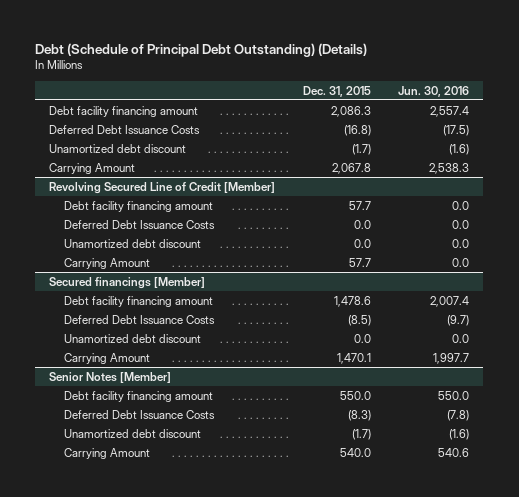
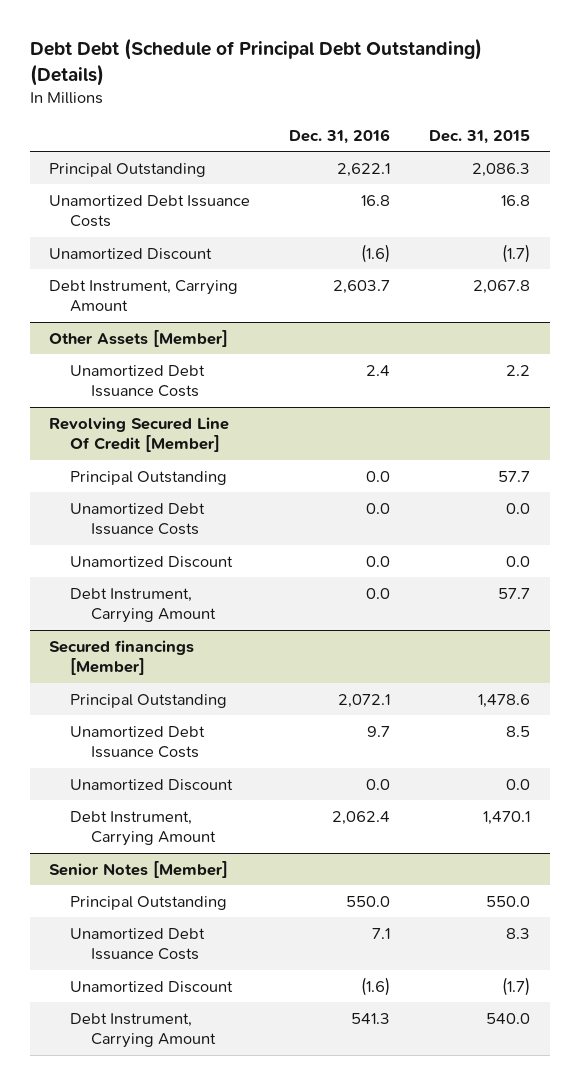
- Debt (Schedule of Principal Debt Outstanding) (Details)
+ Debt Debt (Schedule of Principal Debt Outstanding) (Details)
- | Dec. 31, 2015 | Jun. 30, 2016
+ | Dec. 31, 2016 | Dec. 31, 2015
- Debt facility financing amount | 2,086.3 | 2,557.4
- Deferred Debt Issuance Costs | (16.8) | (17.5)
- Unamortized debt discount | (1.7) | (1.6)
- Carrying Amount | 2,067.8 | 2,538.3
- Revolving Secured Line of Credit [Member]
- Debt facility financing amount | 57.7 | 0.0
- Deferred Debt Issuance Costs | 0.0 | 0.0
- Unamortized debt discount | 0.0 | 0.0
- Carrying Amount | 57.7 | 0.0
+ Principal Outstanding | 2,622.1 | 2,086.3
+ Unamortized Debt Issuance Costs | 16.8 | 16.8
+ Unamortized Discount | (1.6) | (1.7)
+ Debt Instrument, Carrying Amount | 2,603.7 | 2,067.8
+ Other Assets [Member]
+ Unamortized Debt Issuance Costs | 2.4 | 2.2
+ Revolving Secured Line Of Credit [Member]
+ Principal Outstanding | 0.0 | 57.7
+ Unamortized Debt Issuance Costs | 0.0 | 0.0
+ Unamortized Discount | 0.0 | 0.0
+ Debt Instrument, Carrying Amount | 0.0 | 57.7
@ Secured financings [Member]
- Debt facility financing amount | 1,478.6 | 2,007.4
- Deferred Debt Issuance Costs | (8.5) | (9.7)
- Unamortized debt discount | 0.0 | 0.0
- Carrying Amount | 1,470.1 | 1,997.7
+ Principal Outstanding | 2,072.1 | 1,478.6
+ Unamortized Debt Issuance Costs | 9.7 | 8.5
+ Unamortized Discount | 0.0 | 0.0
+ Debt Instrument, Carrying Amount | 2,062.4 | 1,470.1
@ Senior Notes [Member]
- Debt facility financing amount | 550.0 | 550.0
- Deferred Debt Issuance Costs | (8.3) | (7.8)
- Unamortized debt discount | (1.7) | (1.6)
- Carrying Amount | 540.0 | 540.6
+ Principal Outstanding | 550.0 | 550.0
+ Unamortized Debt Issuance Costs | 7.1 | 8.3
+ Unamortized Discount | (1.6) | (1.7)
+ Debt Instrument, Carrying Amount | 541.3 | 540.0

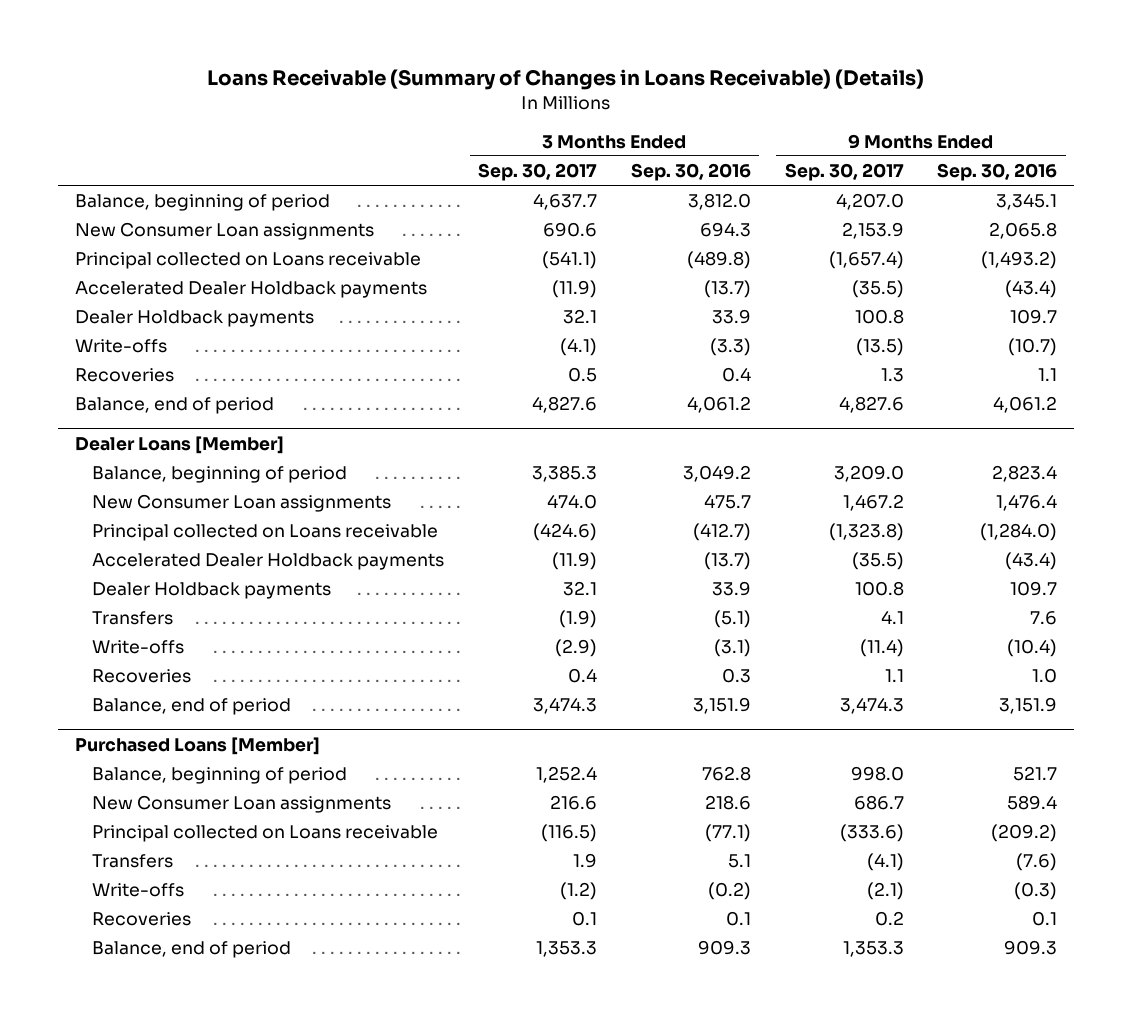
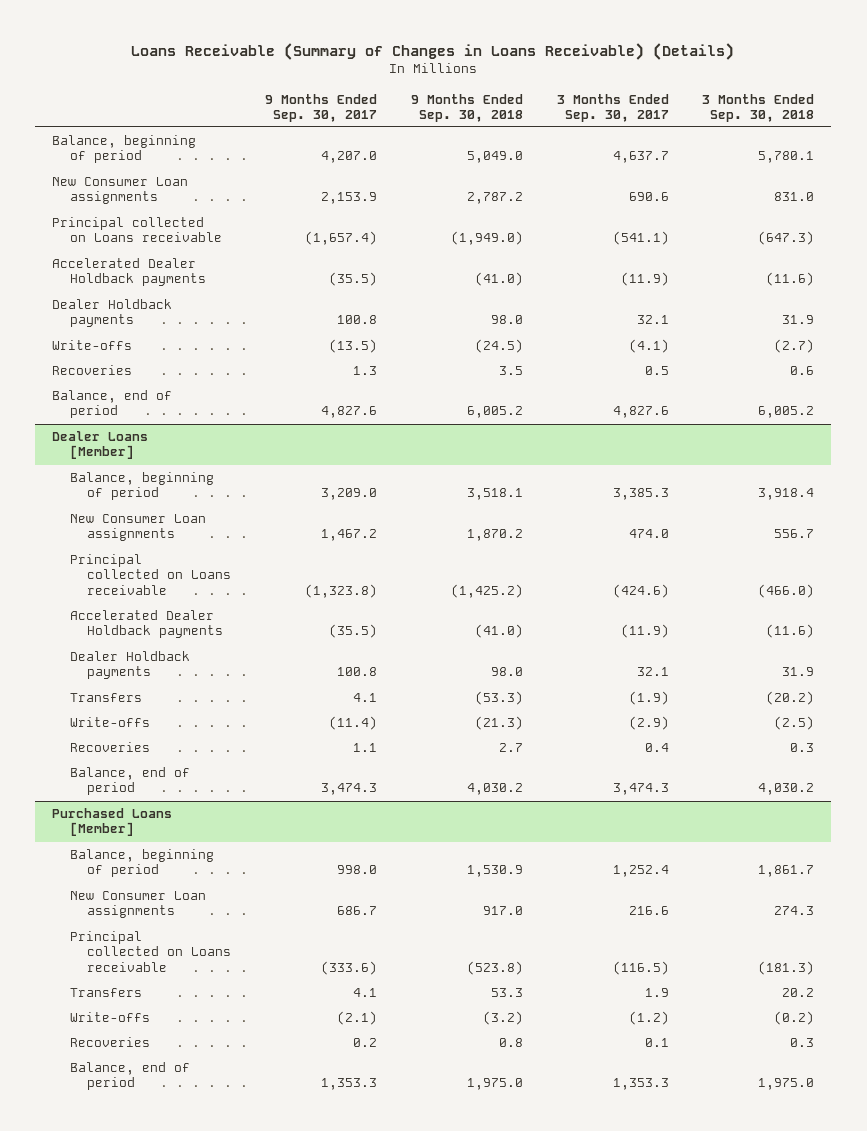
- | 3 Months Ended Sep. 30, 2017 | 3 Months Ended Sep. 30, 2016 | 9 Months Ended Sep. 30, 2017 | 9 Months Ended Sep. 30, 2016
+ | 9 Months Ended Sep. 30, 2017 | 9 Months Ended Sep. 30, 2018 | 3 Months Ended Sep. 30, 2017 | 3 Months Ended Sep. 30, 2018
@ Purchased Loans [Member]
- Transfers | 1.9 | 5.1 | (4.1) | (7.6)
+ Transfers | 4.1 | 53.3 | 1.9 | 20.2

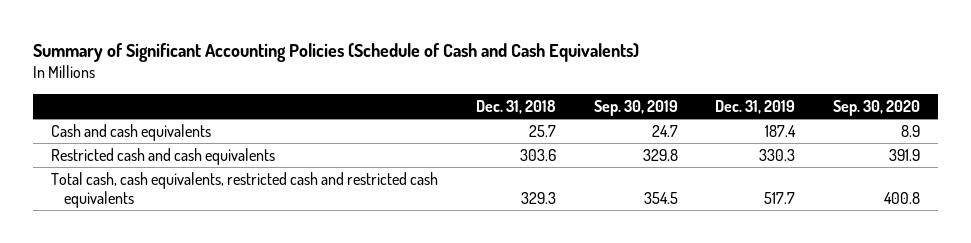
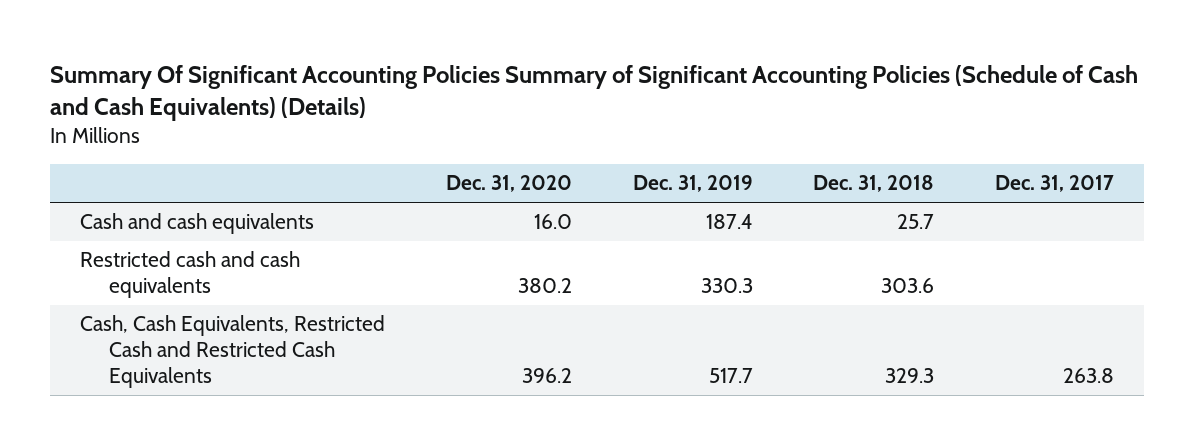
- Summary of Significant Accounting Policies (Schedule of Cash and Cash Equivalents)
+ Summary Of Significant Accounting Policies Summary of Significant Accounting Policies (Schedule of Cash and Cash Equivalents) (Details)
- | Dec. 31, 2018 | Sep. 30, 2019 | Dec. 31, 2019 | Sep. 30, 2020
+ | Dec. 31, 2020 | Dec. 31, 2019 | Dec. 31, 2018 | Dec. 31, 2017
- Total cash, cash equivalents, restricted cash and restricted cash equivalents | 329.3 | 354.5 | 517.7 | 400.8
+ Cash, Cash Equivalents, Restricted Cash and Restricted Cash Equivalents | 396.2 | 517.7 | 329.3 | 263.8

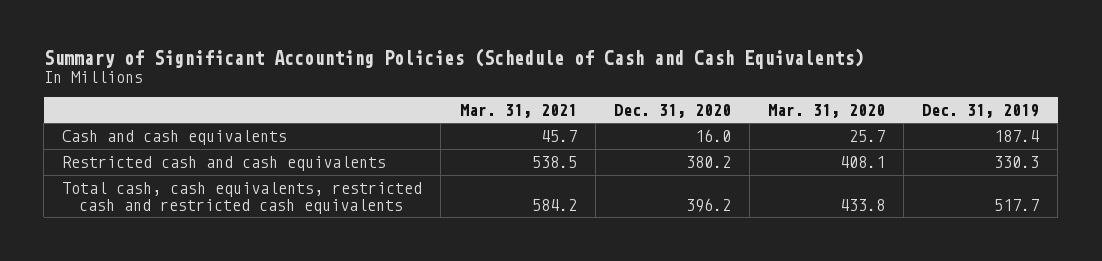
- Summary Of Significant Accounting Policies Summary of Significant Accounting Policies (Schedule of Cash and Cash Equivalents) (Details)
+ Summary of Significant Accounting Policies (Schedule of Cash and Cash Equivalents)
- | Dec. 31, 2020 | Dec. 31, 2019 | Dec. 31, 2018 | Dec. 31, 2017
+ | Mar. 31, 2021 | Dec. 31, 2020 | Mar. 31, 2020 | Dec. 31, 2019
- Cash, Cash Equivalents, Restricted Cash and Restricted Cash Equivalents | 396.2 | 517.7 | 329.3 | 263.8
+ Total cash, cash equivalents, restricted cash and restricted cash equivalents | 584.2 | 396.2 | 433.8 | 517.7

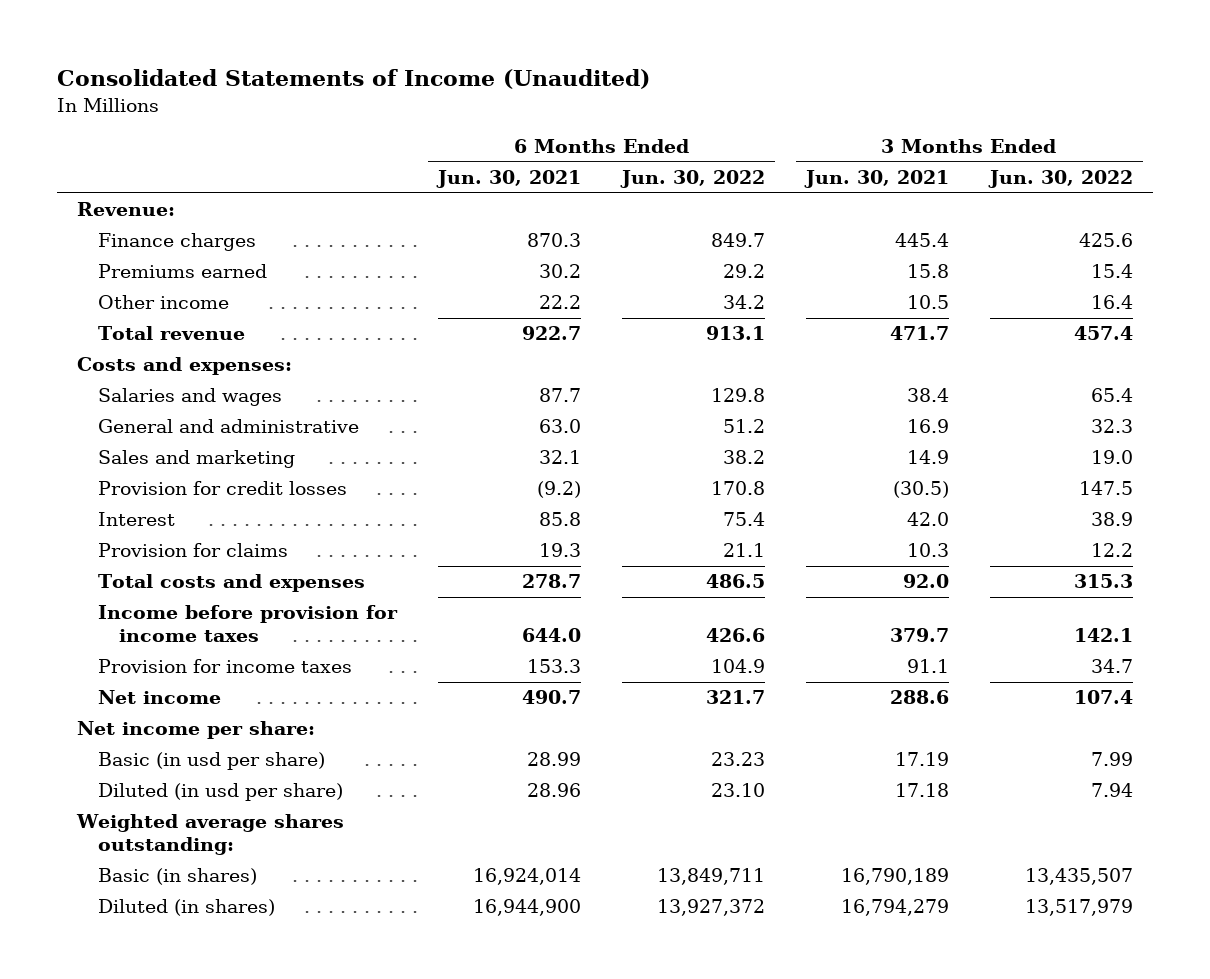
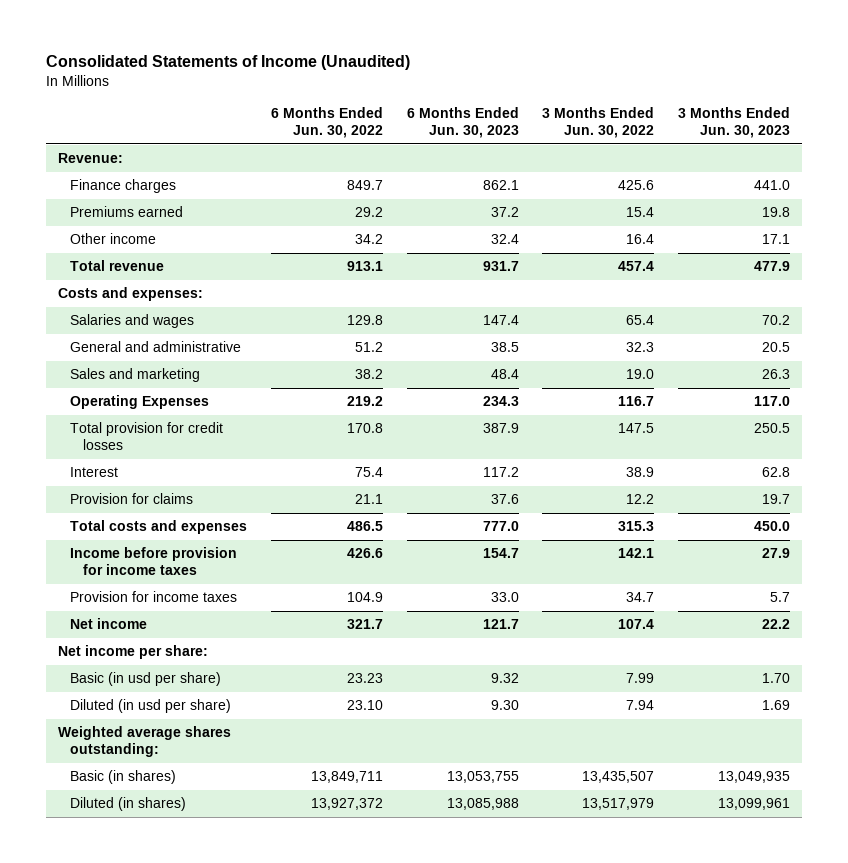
- | 6 Months Ended Jun. 30, 2021 | 6 Months Ended Jun. 30, 2022 | 3 Months Ended Jun. 30, 2021 | 3 Months Ended Jun. 30, 2022
+ | 6 Months Ended Jun. 30, 2022 | 6 Months Ended Jun. 30, 2023 | 3 Months Ended Jun. 30, 2022 | 3 Months Ended Jun. 30, 2023
- Provision for credit losses | (9.2) | 170.8 | (30.5) | 147.5
+ Operating Expenses | 219.2 | 234.3 | 116.7 | 117.0
+ Total provision for credit losses | 170.8 | 387.9 | 147.5 | 250.5

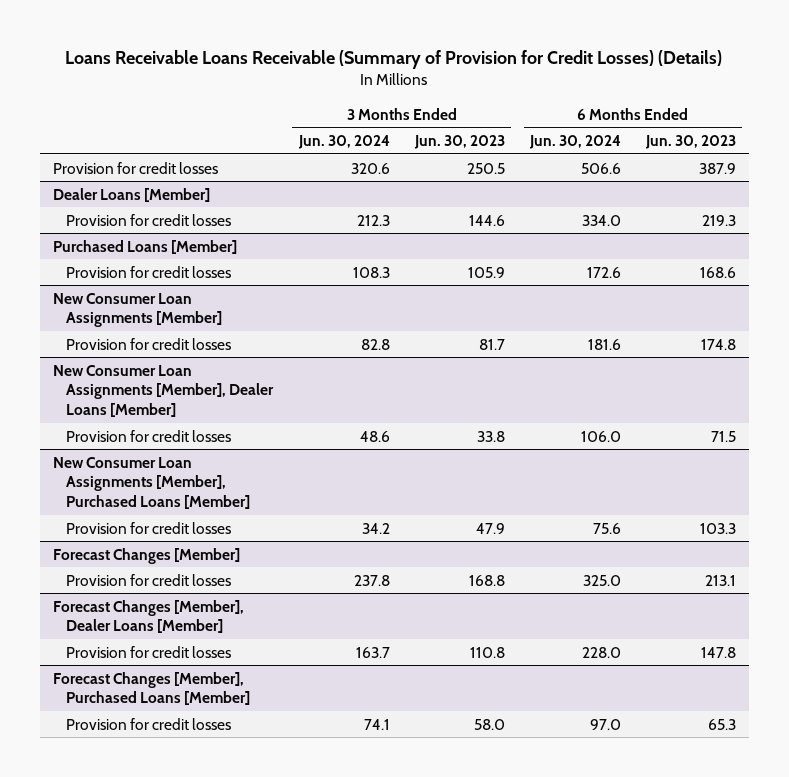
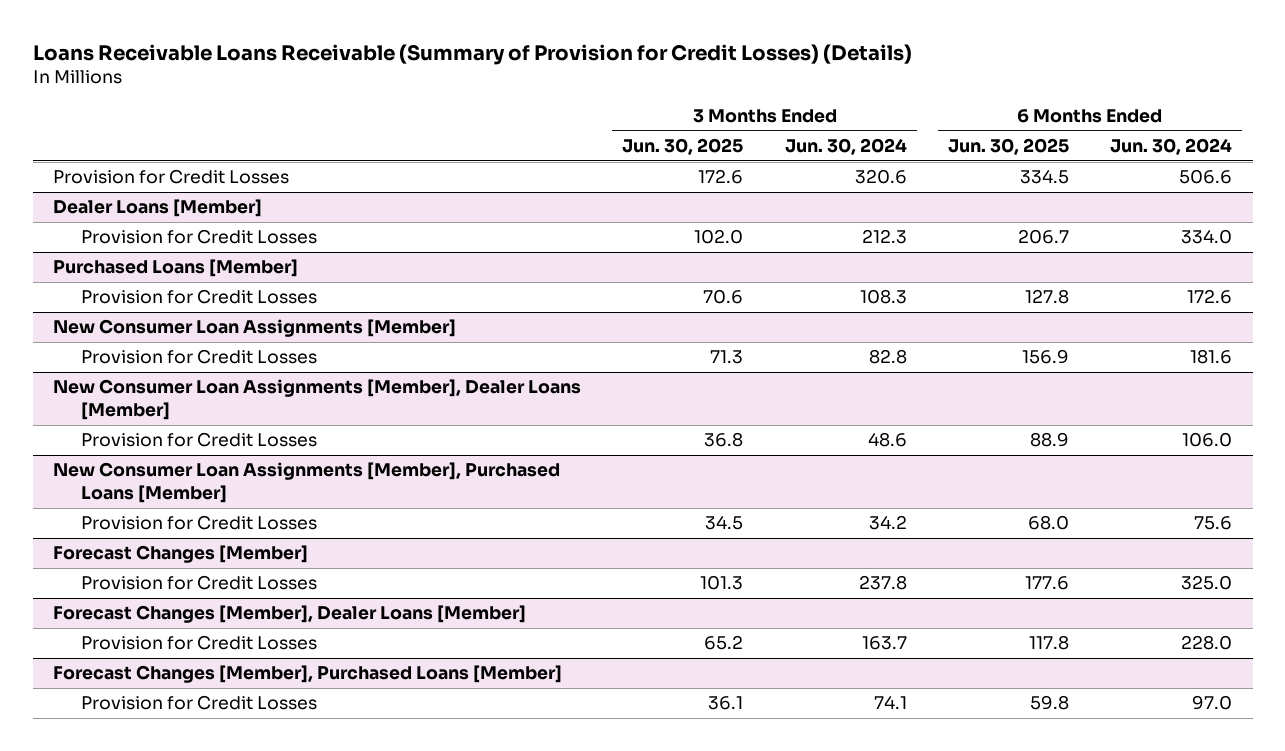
- | 3 Months Ended Jun. 30, 2024 | 3 Months Ended Jun. 30, 2023 | 6 Months Ended Jun. 30, 2024 | 6 Months Ended Jun. 30, 2023
+ | 3 Months Ended Jun. 30, 2025 | 3 Months Ended Jun. 30, 2024 | 6 Months Ended Jun. 30, 2025 | 6 Months Ended Jun. 30, 2024
- Provision for credit losses | 320.6 | 250.5 | 506.6 | 387.9
+ Provision for Credit Losses | 172.6 | 320.6 | 334.5 | 506.6
@ Dealer Loans [Member]
- Provision for credit losses | 212.3 | 144.6 | 334.0 | 219.3
+ Provision for Credit Losses | 102.0 | 212.3 | 206.7 | 334.0
@ Purchased Loans [Member]
- Provision for credit losses | 108.3 | 105.9 | 172.6 | 168.6
+ Provision for Credit Losses | 70.6 | 108.3 | 127.8 | 172.6
@ New Consumer Loan Assignments [Member]
- Provision for credit losses | 82.8 | 81.7 | 181.6 | 174.8
+ Provision for Credit Losses | 71.3 | 82.8 | 156.9 | 181.6
@ New Consumer Loan Assignments [Member], Dealer Loans [Member]
- Provision for credit losses | 48.6 | 33.8 | 106.0 | 71.5
+ Provision for Credit Losses | 36.8 | 48.6 | 88.9 | 106.0
@ New Consumer Loan Assignments [Member], Purchased Loans [Member]
- Provision for credit losses | 34.2 | 47.9 | 75.6 | 103.3
+ Provision for Credit Losses | 34.5 | 34.2 | 68.0 | 75.6
@ Forecast Changes [Member]
- Provision for credit losses | 237.8 | 168.8 | 325.0 | 213.1
+ Provision for Credit Losses | 101.3 | 237.8 | 177.6 | 325.0
@ Forecast Changes [Member], Dealer Loans [Member]
- Provision for credit losses | 163.7 | 110.8 | 228.0 | 147.8
+ Provision for Credit Losses | 65.2 | 163.7 | 117.8 | 228.0
@ Forecast Changes [Member], Purchased Loans [Member]
- Provision for credit losses | 74.1 | 58.0 | 97.0 | 65.3
+ Provision for Credit Losses | 36.1 | 74.1 | 59.8 | 97.0

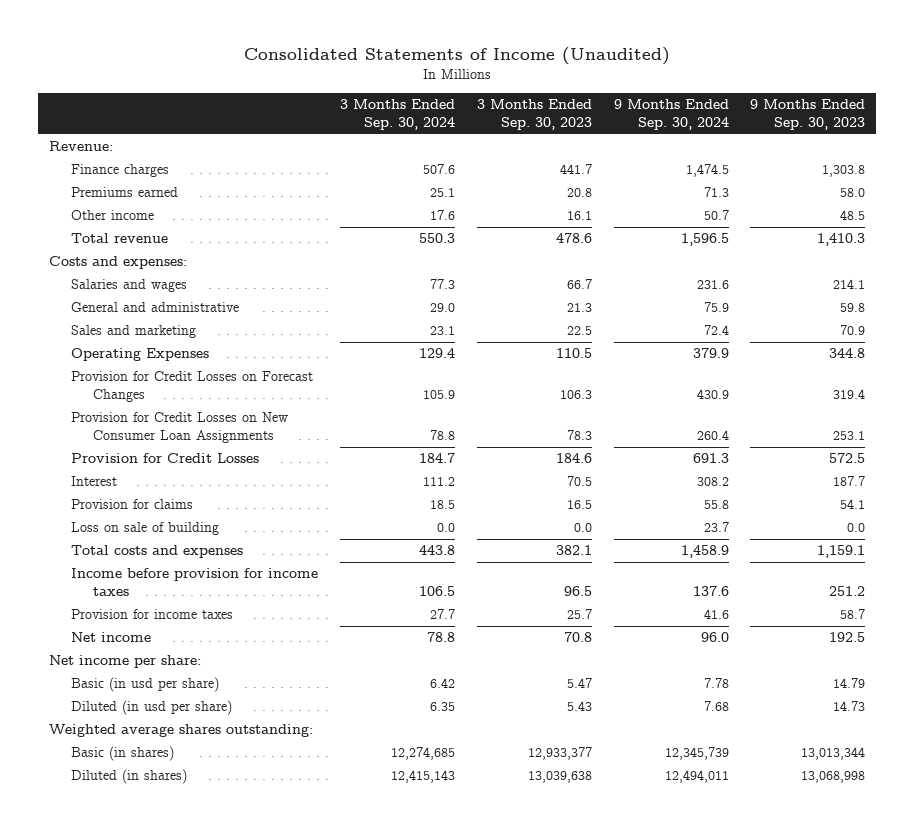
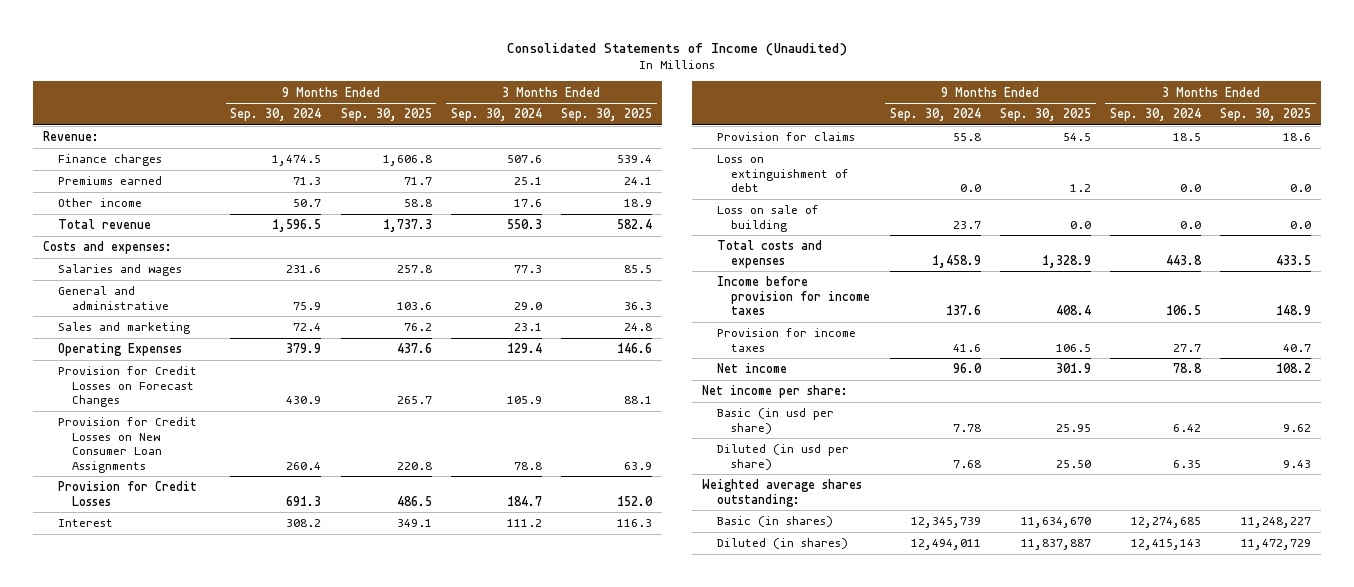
- | 3 Months Ended Sep. 30, 2024 | 3 Months Ended Sep. 30, 2023 | 9 Months Ended Sep. 30, 2024 | 9 Months Ended Sep. 30, 2023
+ | 9 Months Ended Sep. 30, 2024 | 9 Months Ended Sep. 30, 2025 | 3 Months Ended Sep. 30, 2024 | 3 Months Ended Sep. 30, 2025
+ Loss on extinguishment of debt | 0.0 | 1.2 | 0.0 | 0.0

